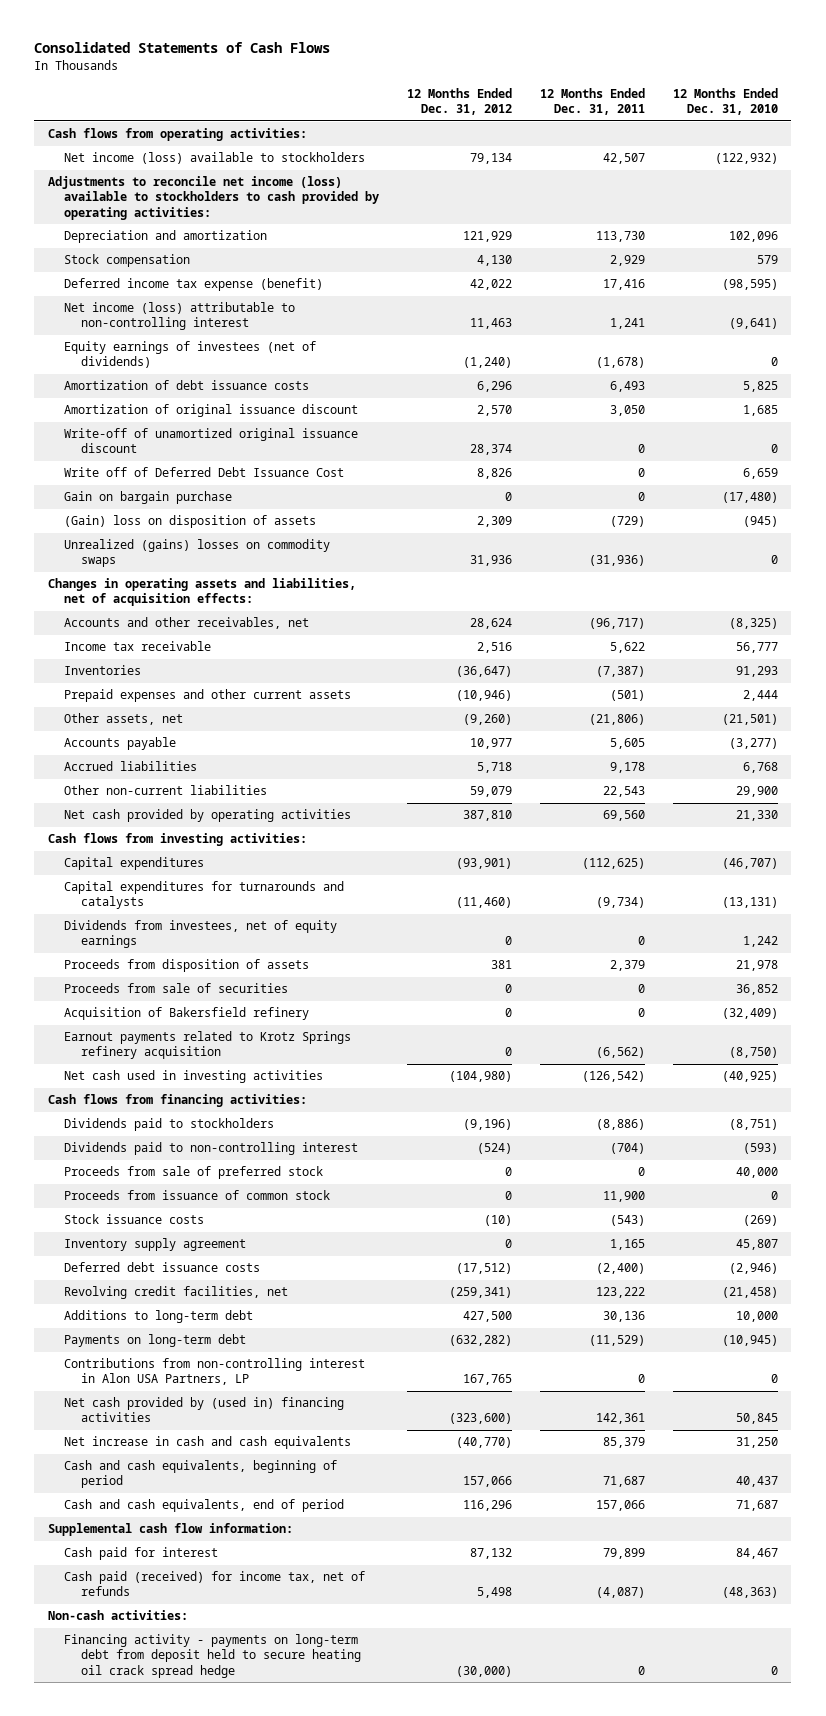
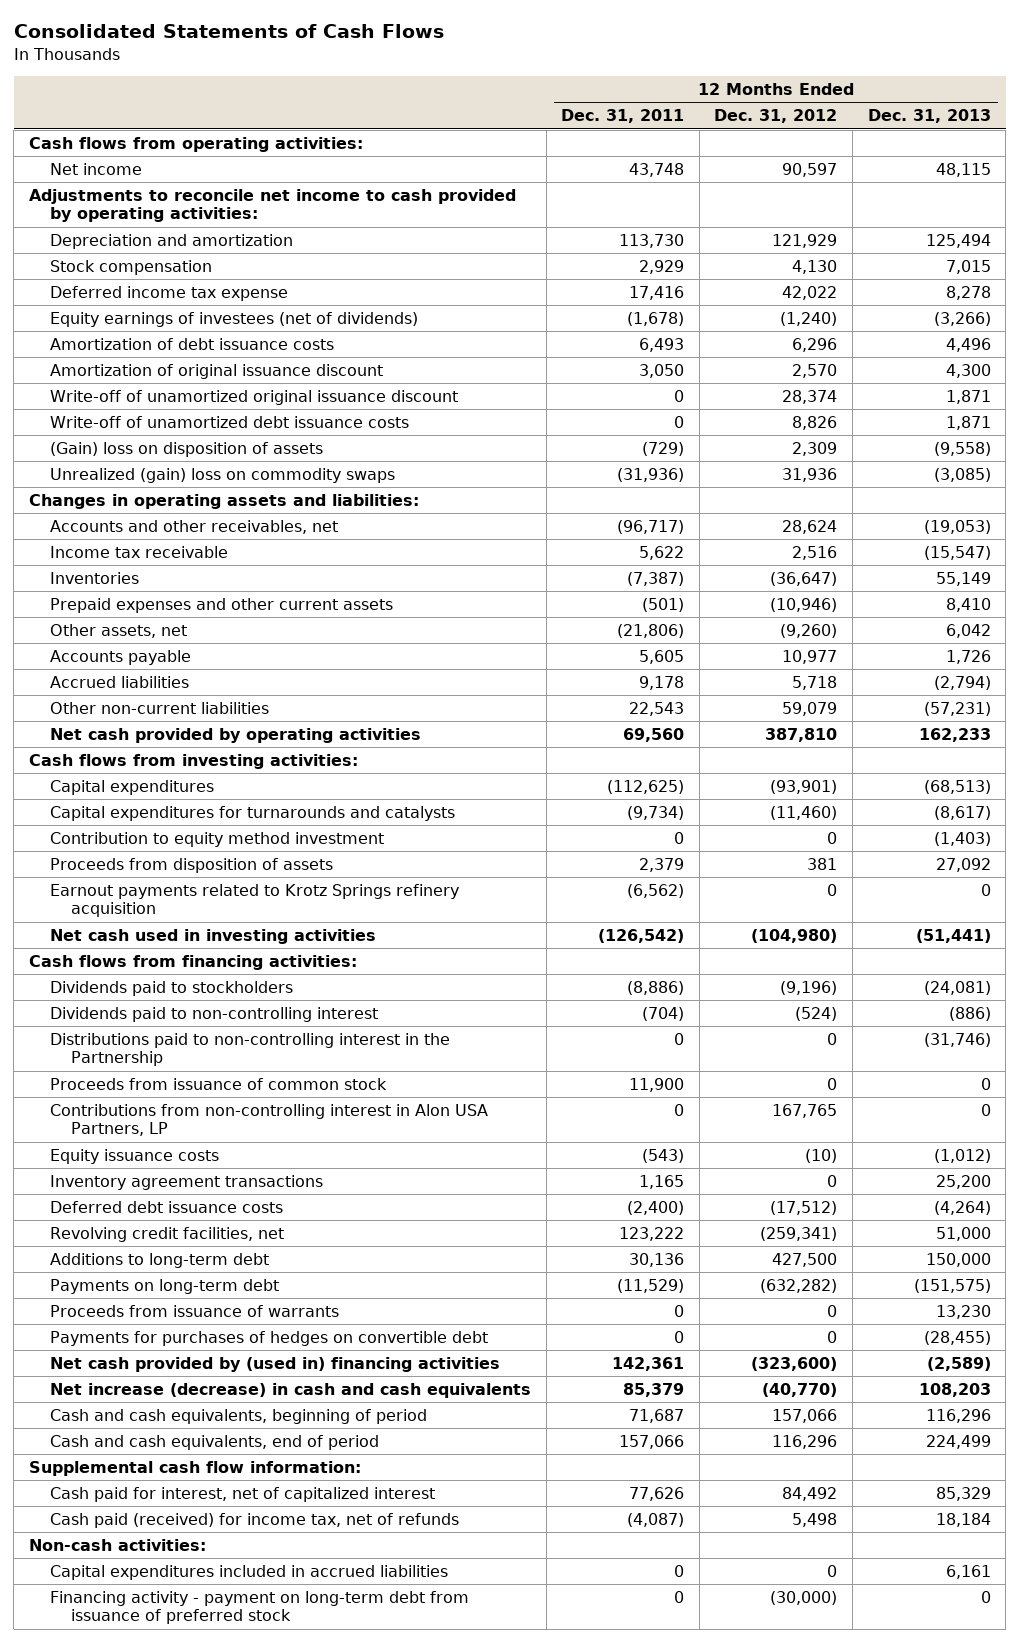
- | 12 Months Ended Dec. 31, 2012 | 12 Months Ended Dec. 31, 2011 | 12 Months Ended Dec. 31, 2010
+ | 12 Months Ended Dec. 31, 2011 | 12 Months Ended Dec. 31, 2012 | 12 Months Ended Dec. 31, 2013
- Net income (loss) available to stockholders | 79,134 | 42,507 | (122,932)
- Adjustments to reconcile net income (loss) available to stockholders to cash provided by operating activities:
+ Net income | 43,748 | 90,597 | 48,115
+ Adjustments to reconcile net income to cash provided by operating activities:
- Deferred income tax expense (benefit) | 42,022 | 17,416 | (98,595)
- Net income (loss) attributable to non-controlling interest | 11,463 | 1,241 | (9,641)
+ Deferred income tax expense | 17,416 | 42,022 | 8,278
- Write off of Deferred Debt Issuance Cost | 8,826 | 0 | 6,659
- Gain on bargain purchase | 0 | 0 | (17,480)
+ Write-off of unamortized debt issuance costs | 0 | 8,826 | 1,871
- Unrealized (gains) losses on commodity swaps | 31,936 | (31,936) | 0
- Changes in operating assets and liabilities, net of acquisition effects:
+ Unrealized (gain) loss on commodity swaps | (31,936) | 31,936 | (3,085)
+ Changes in operating assets and liabilities:
- Dividends from investees, net of equity earnings | 0 | 0 | 1,242
+ Contribution to equity method investment | 0 | 0 | (1,403)
- Proceeds from sale of securities | 0 | 0 | 36,852
- Acquisition of Bakersfield refinery | 0 | 0 | (32,409)
- Proceeds from sale of preferred stock | 0 | 0 | 40,000
+ Distributions paid to non-controlling interest in the Partnership | 0 | 0 | (31,746)
- Stock issuance costs | (10) | (543) | (269)
- Inventory supply agreement | 0 | 1,165 | 45,807
moved up: Contributions from non-controlling interest in Alon USA Partners, LP | 0 | 167,765 | 0
+ Equity issuance costs | (543) | (10) | (1,012)
+ Inventory agreement transactions | 1,165 | 0 | 25,200
+ Proceeds from issuance of warrants | 0 | 0 | 13,230
+ Payments for purchases of hedges on convertible debt | 0 | 0 | (28,455)
- Net increase in cash and cash equivalents | (40,770) | 85,379 | 31,250
+ Net increase (decrease) in cash and cash equivalents | 85,379 | (40,770) | 108,203
- Cash paid for interest | 87,132 | 79,899 | 84,467
+ Cash paid for interest, net of capitalized interest | 77,626 | 84,492 | 85,329
- Financing activity - payments on long-term debt from deposit held to secure heating oil crack spread hedge | (30,000) | 0 | 0
+ Capital expenditures included in accrued liabilities | 0 | 0 | 6,161
+ Financing activity - payment on long-term debt from issuance of preferred stock | 0 | (30,000) | 0

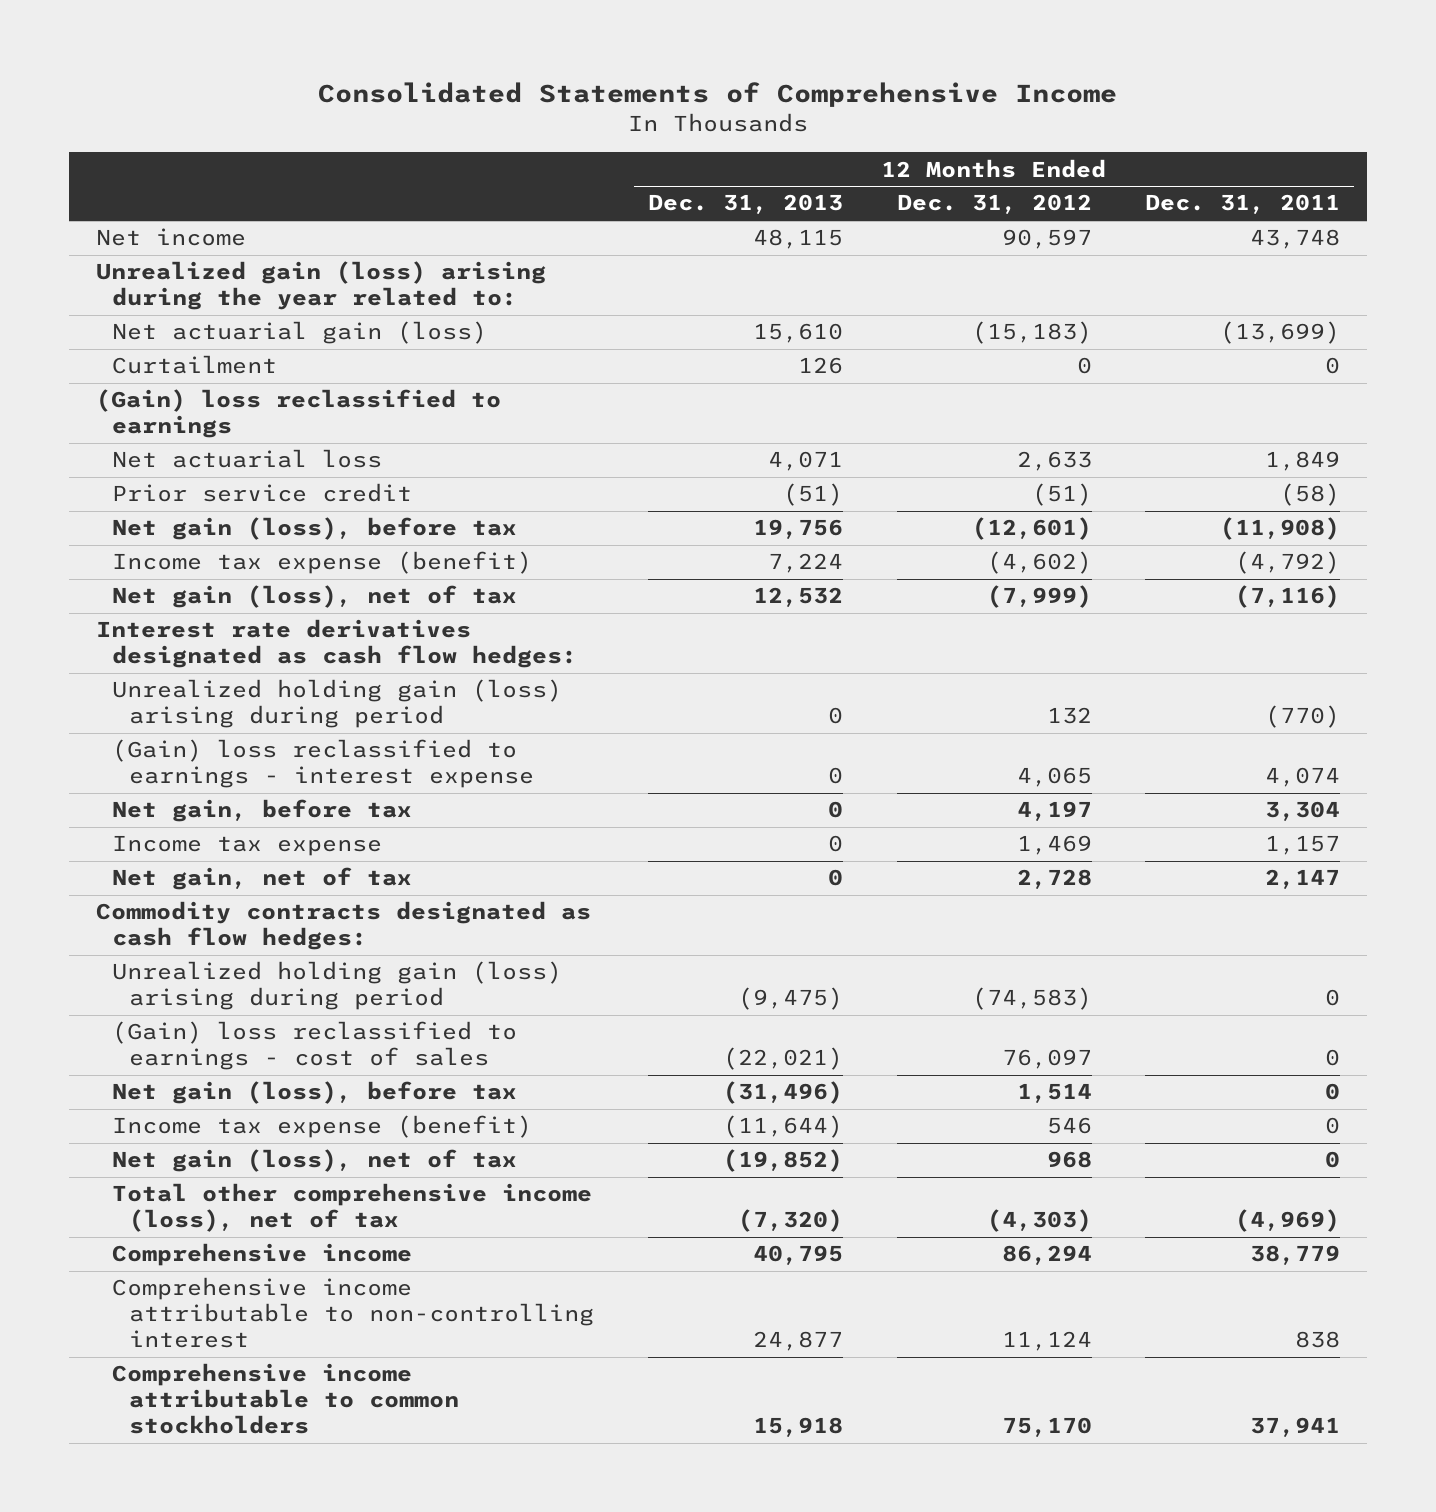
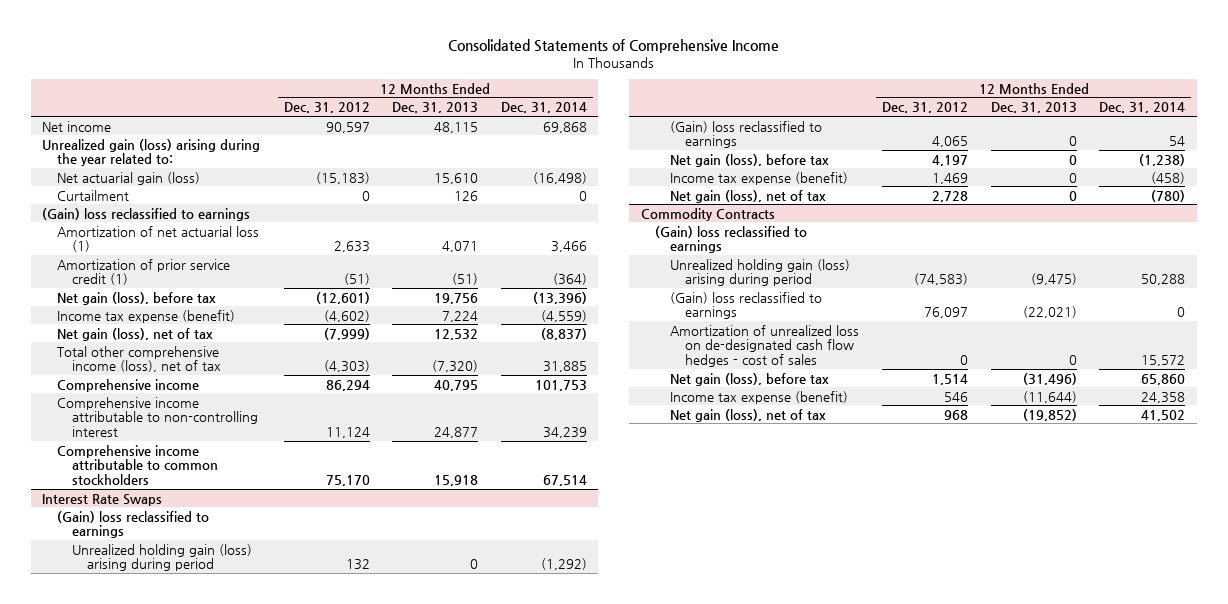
- | 12 Months Ended Dec. 31, 2013 | 12 Months Ended Dec. 31, 2012 | 12 Months Ended Dec. 31, 2011
+ | 12 Months Ended Dec. 31, 2012 | 12 Months Ended Dec. 31, 2013 | 12 Months Ended Dec. 31, 2014
- Net actuarial loss | 4,071 | 2,633 | 1,849
- Prior service credit | (51) | (51) | (58)
+ Amortization of net actuarial loss (1) | 2,633 | 4,071 | 3,466
+ Amortization of prior service credit (1) | (51) | (51) | (364)
- Interest rate derivatives designated as cash flow hedges:
moved up: Total other comprehensive income (loss), net of tax | (4,303) | (7,320) | 31,885
moved up: Comprehensive income | 86,294 | 40,795 | 101,753
moved up: Comprehensive income attributable to non-controlling interest | 11,124 | 24,877 | 34,239
moved up: Comprehensive income attributable to common stockholders | 75,170 | 15,918 | 67,514
+ Interest Rate Swaps
+ (Gain) loss reclassified to earnings
- (Gain) loss reclassified to earnings - interest expense | 0 | 4,065 | 4,074
- Net gain, before tax | 0 | 4,197 | 3,304
- Income tax expense | 0 | 1,469 | 1,157
- Net gain, net of tax | 0 | 2,728 | 2,147
- Commodity contracts designated as cash flow hedges:
+ (Gain) loss reclassified to earnings | 4,065 | 0 | 54
+ Net gain (loss), before tax | 4,197 | 0 | (1,238)
+ Income tax expense (benefit) | 1,469 | 0 | (458)
+ Net gain (loss), net of tax | 2,728 | 0 | (780)
+ Commodity Contracts
+ (Gain) loss reclassified to earnings
- (Gain) loss reclassified to earnings - cost of sales | (22,021) | 76,097 | 0
+ (Gain) loss reclassified to earnings | 76,097 | (22,021) | 0
+ Amortization of unrealized loss on de-designated cash flow hedges - cost of sales | 0 | 0 | 15,572

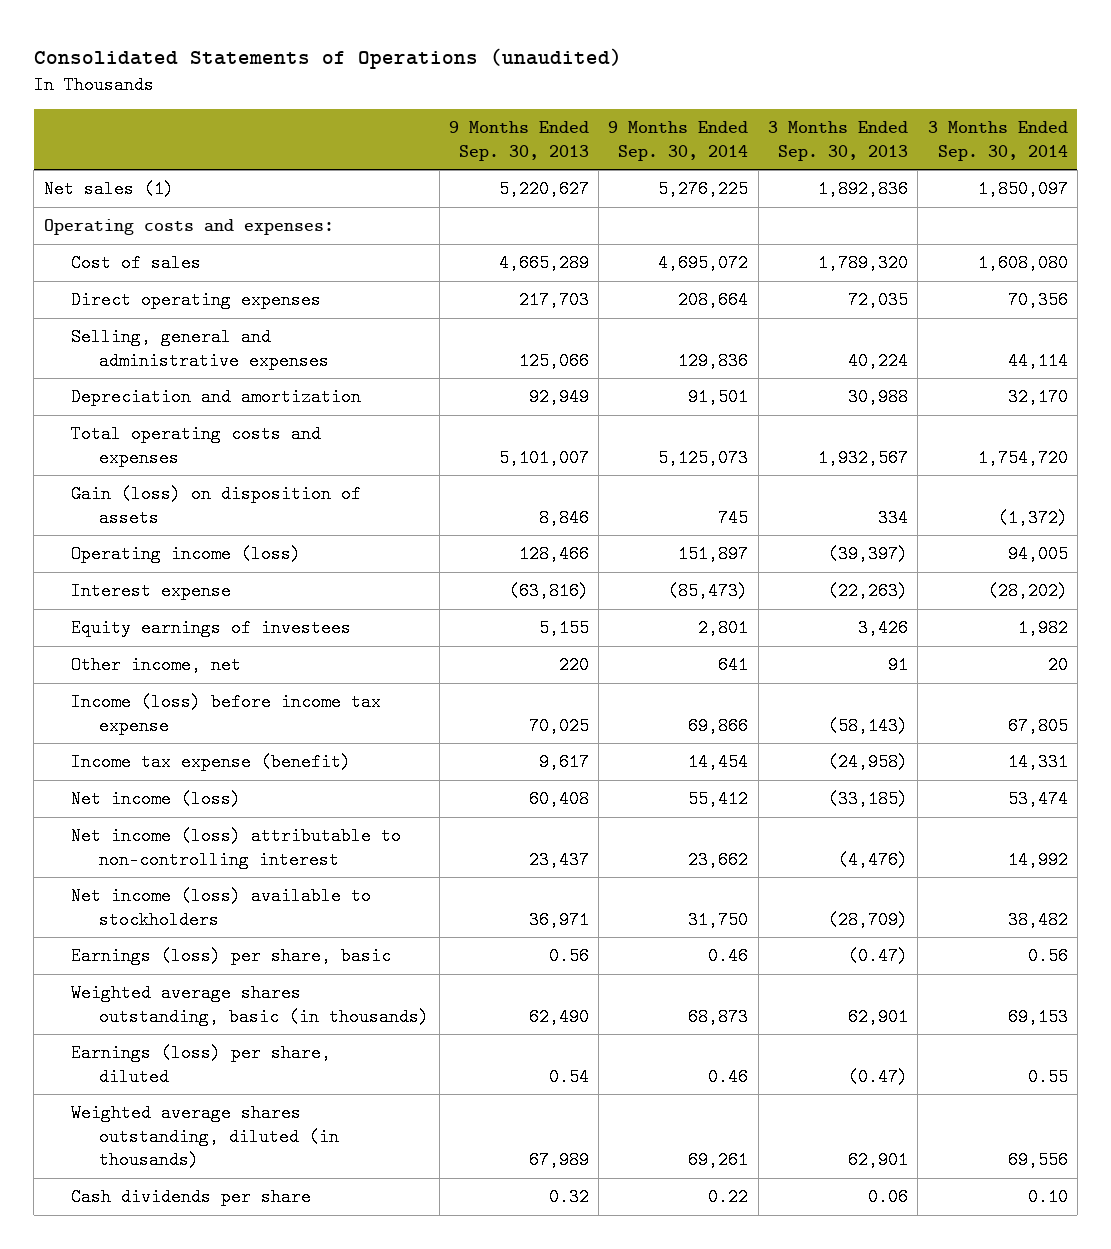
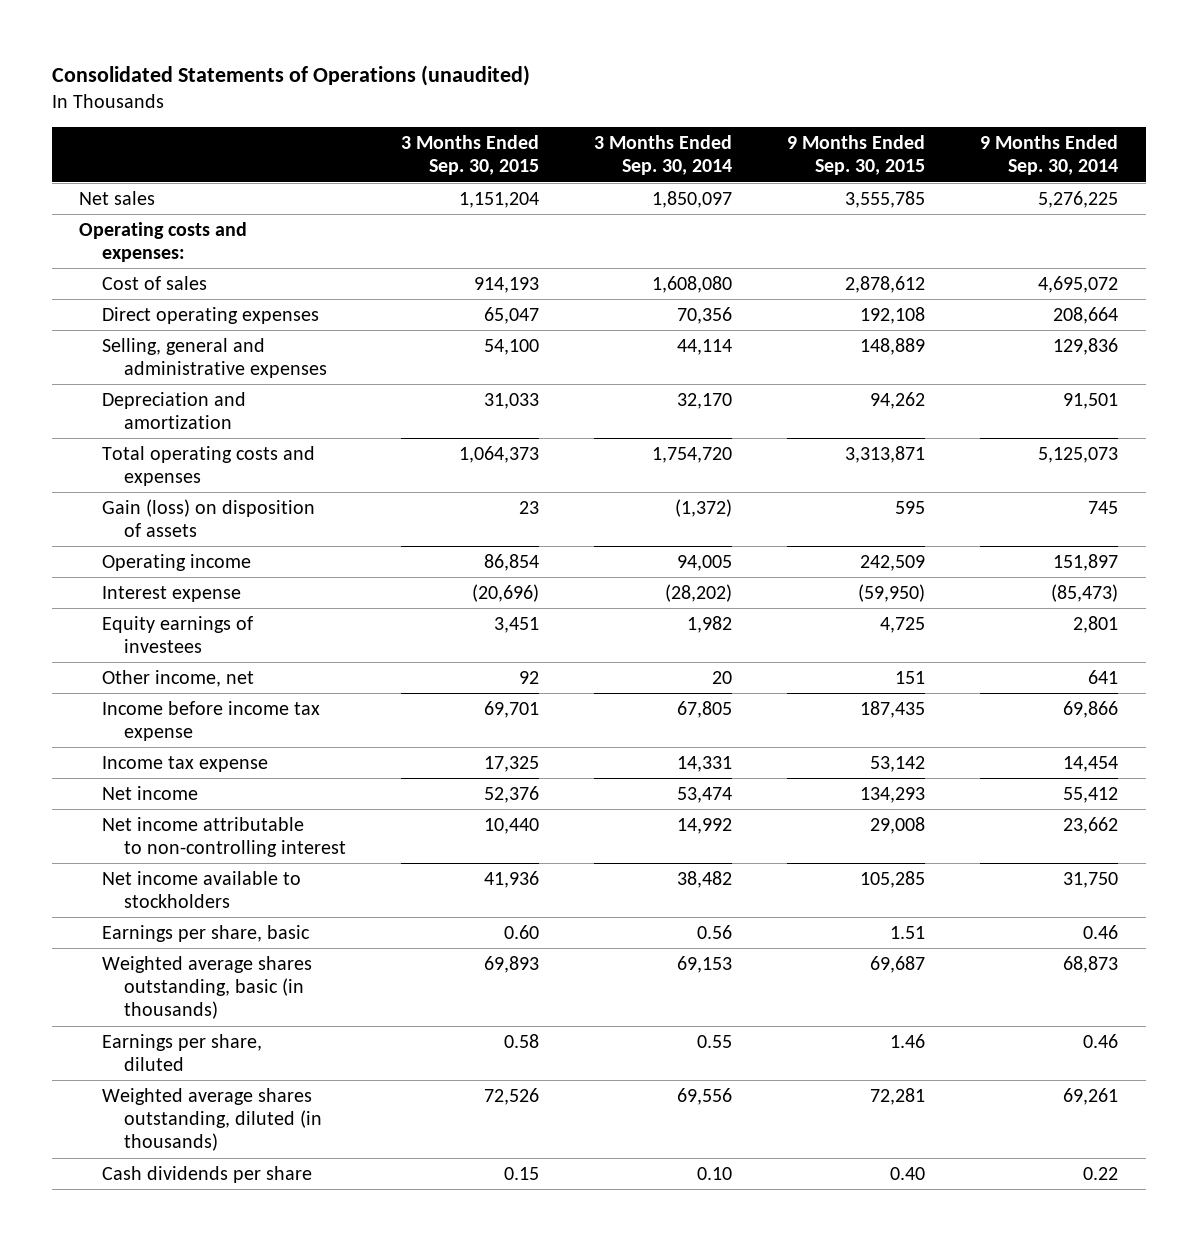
- | 9 Months Ended Sep. 30, 2013 | 9 Months Ended Sep. 30, 2014 | 3 Months Ended Sep. 30, 2013 | 3 Months Ended Sep. 30, 2014
+ | 3 Months Ended Sep. 30, 2015 | 3 Months Ended Sep. 30, 2014 | 9 Months Ended Sep. 30, 2015 | 9 Months Ended Sep. 30, 2014
- Net sales (1) | 5,220,627 | 5,276,225 | 1,892,836 | 1,850,097
+ Net sales | 1,151,204 | 1,850,097 | 3,555,785 | 5,276,225
- Operating income (loss) | 128,466 | 151,897 | (39,397) | 94,005
+ Operating income | 86,854 | 94,005 | 242,509 | 151,897
- Income (loss) before income tax expense | 70,025 | 69,866 | (58,143) | 67,805
- Income tax expense (benefit) | 9,617 | 14,454 | (24,958) | 14,331
- Net income (loss) | 60,408 | 55,412 | (33,185) | 53,474
- Net income (loss) attributable to non-controlling interest | 23,437 | 23,662 | (4,476) | 14,992
- Net income (loss) available to stockholders | 36,971 | 31,750 | (28,709) | 38,482
- Earnings (loss) per share, basic | 0.56 | 0.46 | (0.47) | 0.56
+ Income before income tax expense | 69,701 | 67,805 | 187,435 | 69,866
+ Income tax expense | 17,325 | 14,331 | 53,142 | 14,454
+ Net income | 52,376 | 53,474 | 134,293 | 55,412
+ Net income attributable to non-controlling interest | 10,440 | 14,992 | 29,008 | 23,662
+ Net income available to stockholders | 41,936 | 38,482 | 105,285 | 31,750
+ Earnings per share, basic | 0.60 | 0.56 | 1.51 | 0.46
- Earnings (loss) per share, diluted | 0.54 | 0.46 | (0.47) | 0.55
+ Earnings per share, diluted | 0.58 | 0.55 | 1.46 | 0.46

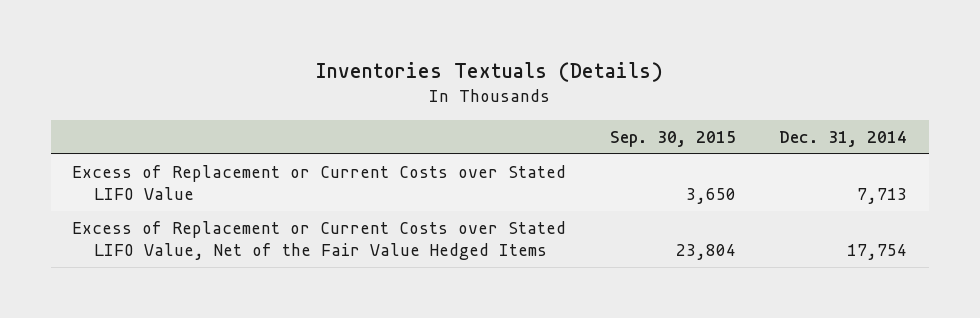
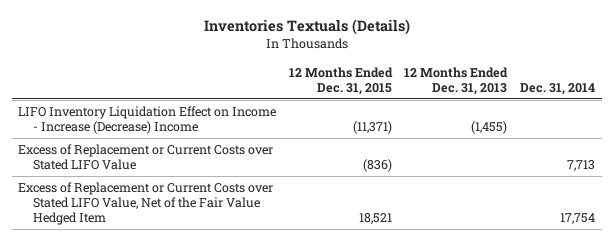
- | Sep. 30, 2015 | Dec. 31, 2014
+ | 12 Months Ended Dec. 31, 2015 | 12 Months Ended Dec. 31, 2013 | Dec. 31, 2014
+ LIFO Inventory Liquidation Effect on Income - Increase (Decrease) Income | (11,371) | (1,455) |
- Excess of Replacement or Current Costs over Stated LIFO Value, Net of the Fair Value Hedged Items | 23,804 | 17,754
+ Excess of Replacement or Current Costs over Stated LIFO Value, Net of the Fair Value Hedged Item | 18,521 | | 17,754

